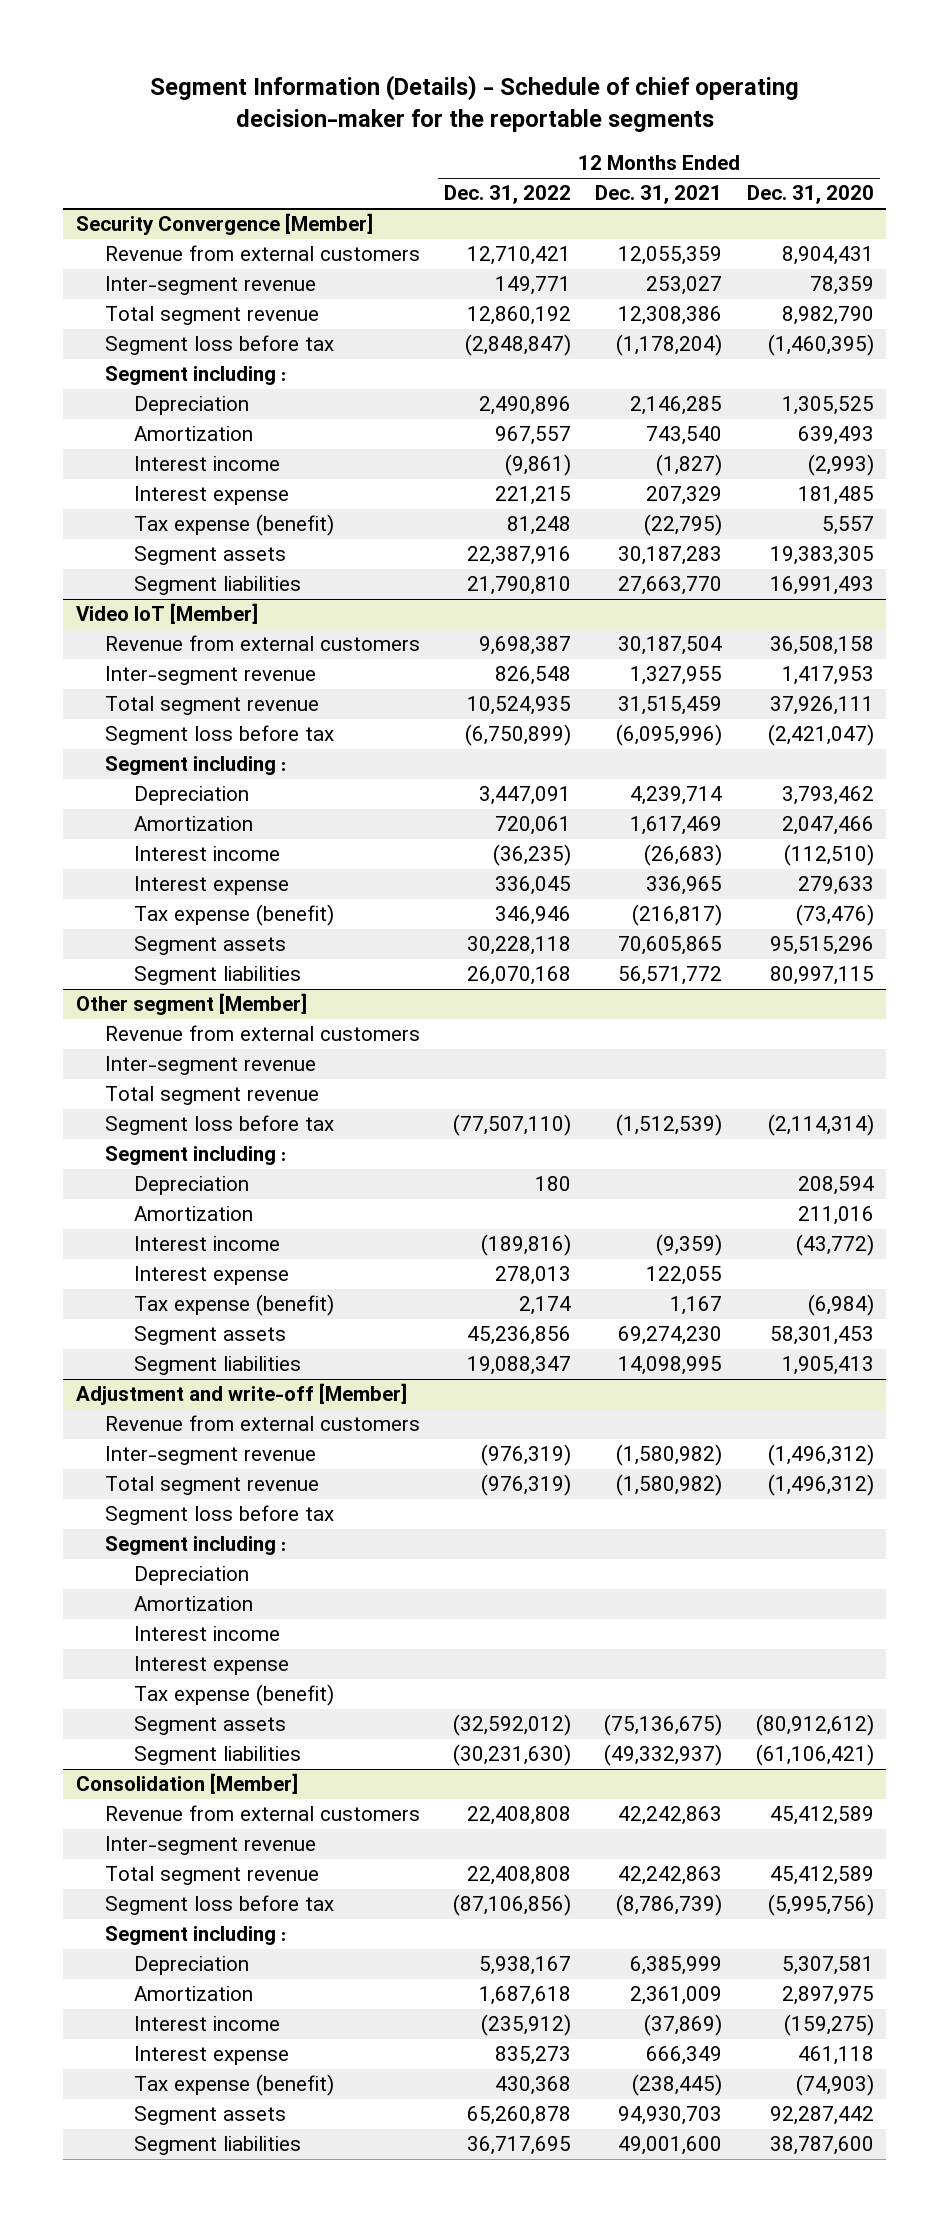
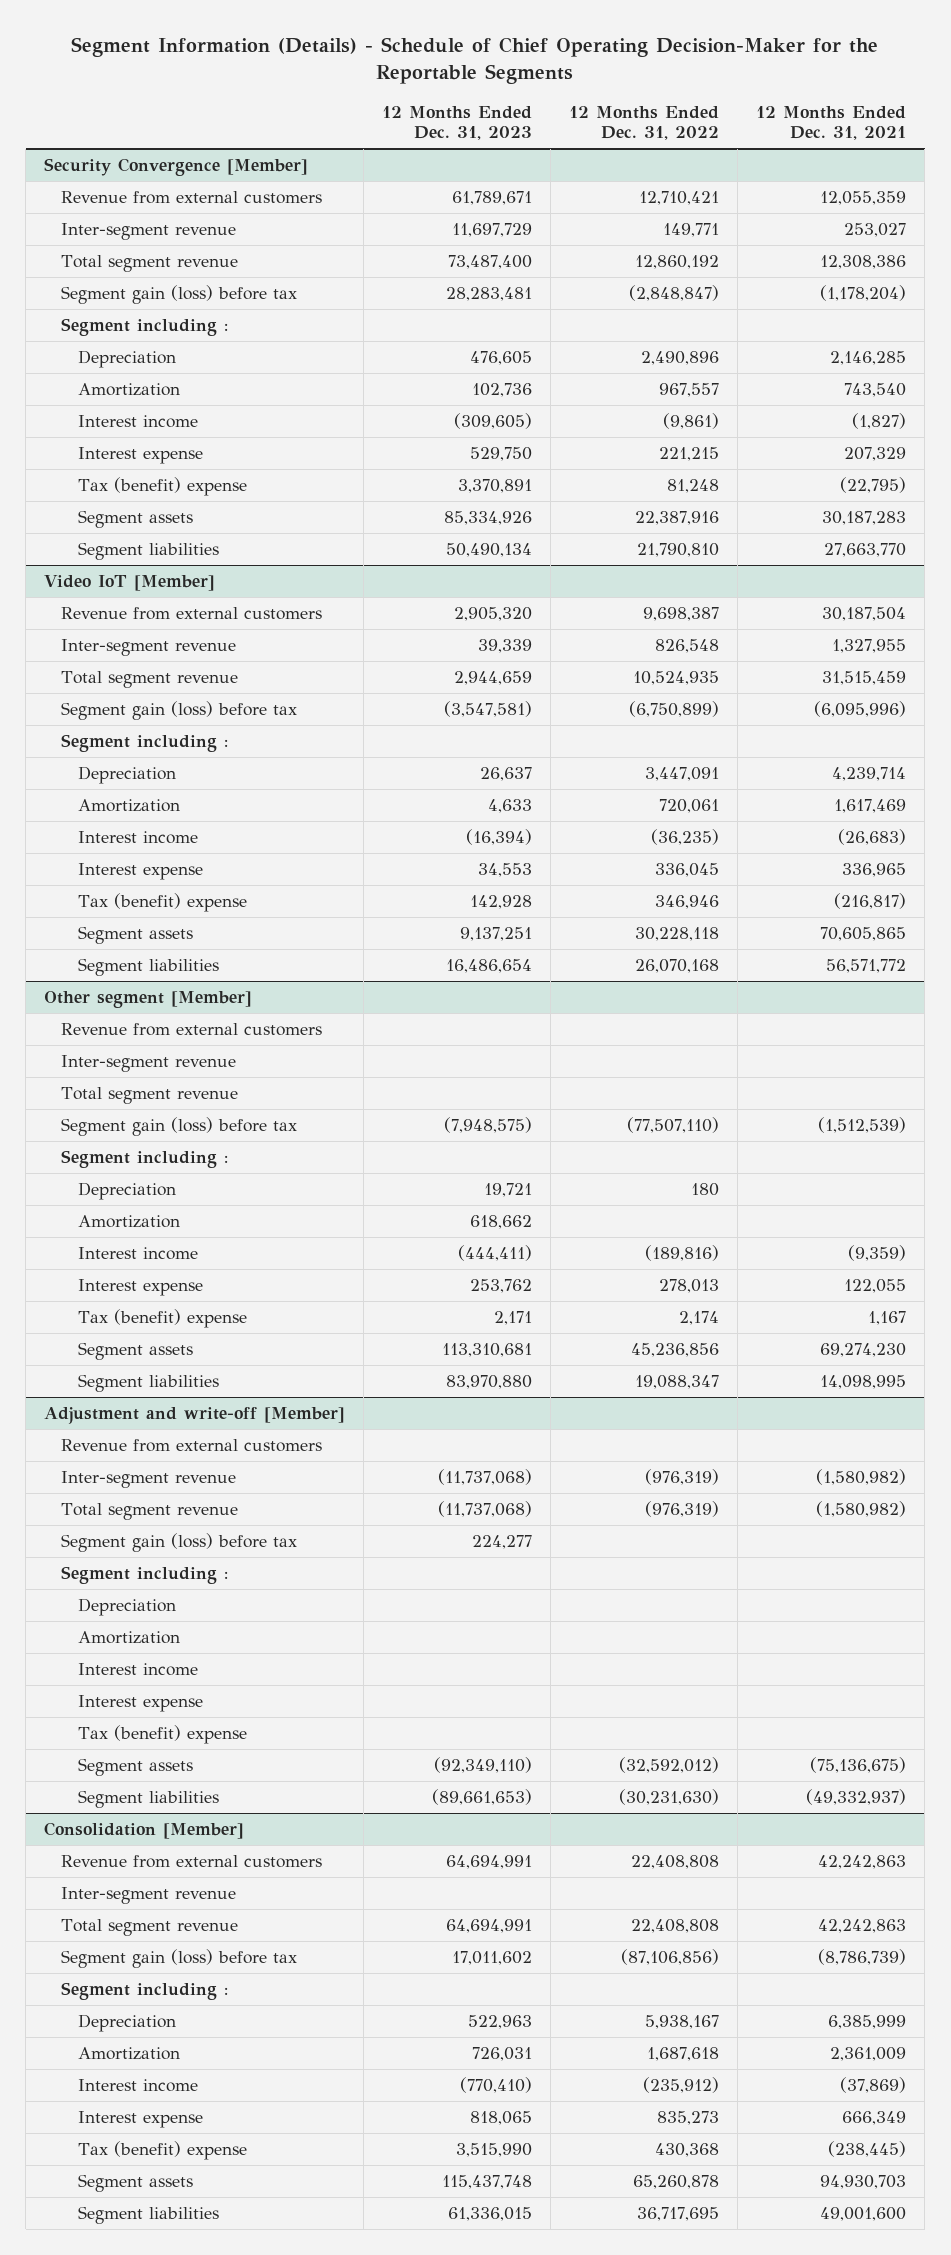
- Segment Information (Details) - Schedule of chief operating decision-maker for the reportable segments
+ Segment Information (Details) - Schedule of Chief Operating Decision-Maker for the Reportable Segments
- | 12 Months Ended Dec. 31, 2022 | 12 Months Ended Dec. 31, 2021 | 12 Months Ended Dec. 31, 2020
+ | 12 Months Ended Dec. 31, 2023 | 12 Months Ended Dec. 31, 2022 | 12 Months Ended Dec. 31, 2021
@ Security Convergence [Member]
- Segment loss before tax | (2,848,847) | (1,178,204) | (1,460,395)
+ Segment gain (loss) before tax | 28,283,481 | (2,848,847) | (1,178,204)
- Tax expense (benefit) | 81,248 | (22,795) | 5,557
+ Tax (benefit) expense | 3,370,891 | 81,248 | (22,795)
@ Video IoT [Member]
- Segment loss before tax | (6,750,899) | (6,095,996) | (2,421,047)
+ Segment gain (loss) before tax | (3,547,581) | (6,750,899) | (6,095,996)
- Tax expense (benefit) | 346,946 | (216,817) | (73,476)
+ Tax (benefit) expense | 142,928 | 346,946 | (216,817)
@ Other segment [Member]
- Segment loss before tax | (77,507,110) | (1,512,539) | (2,114,314)
+ Segment gain (loss) before tax | (7,948,575) | (77,507,110) | (1,512,539)
- Tax expense (benefit) | 2,174 | 1,167 | (6,984)
+ Tax (benefit) expense | 2,171 | 2,174 | 1,167
@ Adjustment and write-off [Member]
- Segment loss before tax
+ Segment gain (loss) before tax | 224,277 | |
- Tax expense (benefit)
+ Tax (benefit) expense
@ Consolidation [Member]
- Segment loss before tax | (87,106,856) | (8,786,739) | (5,995,756)
+ Segment gain (loss) before tax | 17,011,602 | (87,106,856) | (8,786,739)
- Tax expense (benefit) | 430,368 | (238,445) | (74,903)
+ Tax (benefit) expense | 3,515,990 | 430,368 | (238,445)

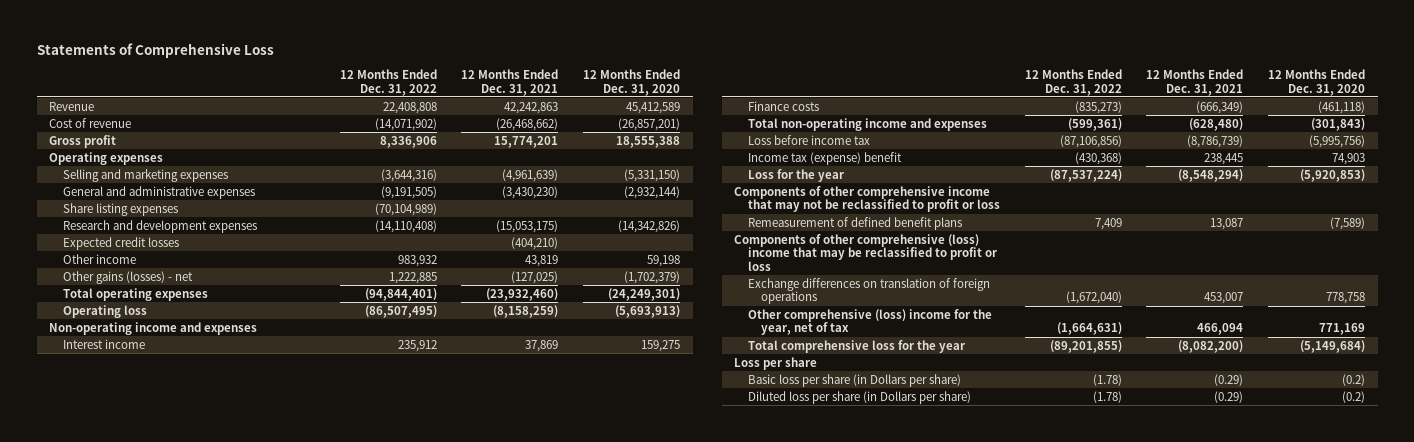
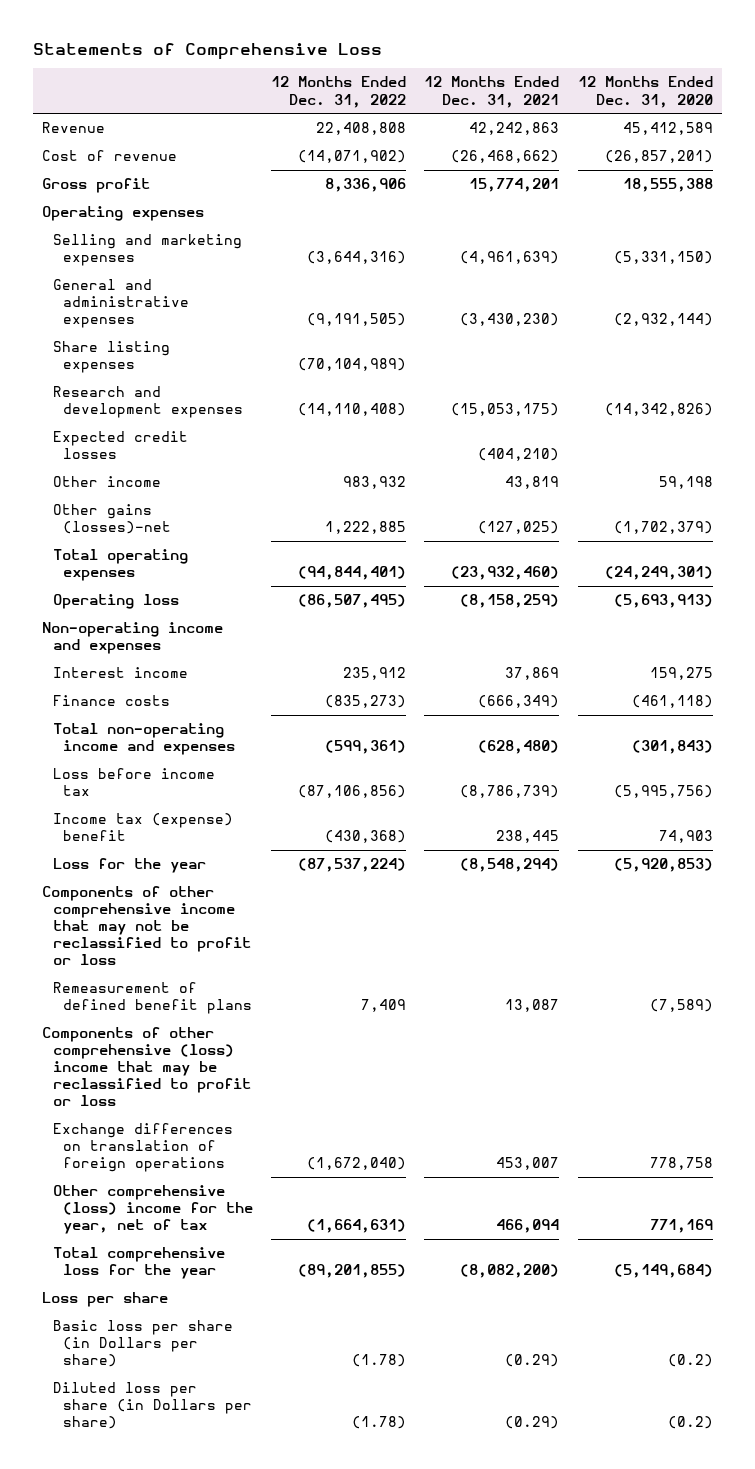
- Other gains (losses) - net | 1,222,885 | (127,025) | (1,702,379)
+ Other gains (losses)-net | 1,222,885 | (127,025) | (1,702,379)

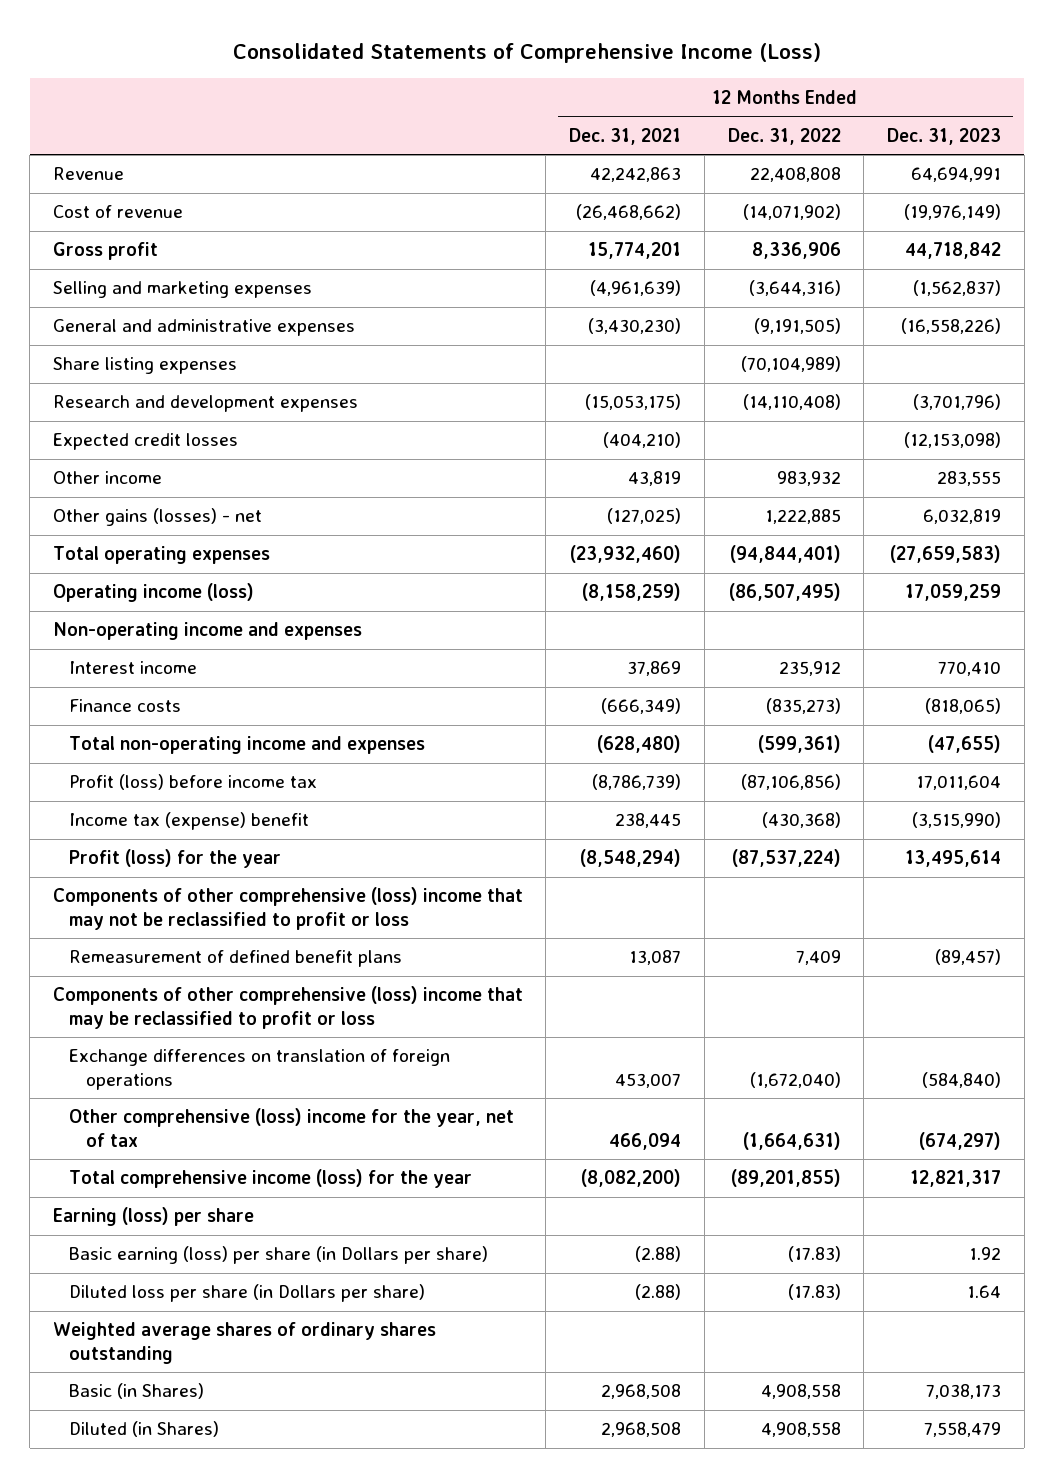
- Statements of Comprehensive Loss
+ Consolidated Statements of Comprehensive Income (Loss)
- | 12 Months Ended Dec. 31, 2022 | 12 Months Ended Dec. 31, 2021 | 12 Months Ended Dec. 31, 2020
+ | 12 Months Ended Dec. 31, 2021 | 12 Months Ended Dec. 31, 2022 | 12 Months Ended Dec. 31, 2023
- Operating expenses
- Other gains (losses)-net | 1,222,885 | (127,025) | (1,702,379)
+ Other gains (losses) - net | (127,025) | 1,222,885 | 6,032,819
- Operating loss | (86,507,495) | (8,158,259) | (5,693,913)
+ Operating income (loss) | (8,158,259) | (86,507,495) | 17,059,259
- Loss before income tax | (87,106,856) | (8,786,739) | (5,995,756)
+ Profit (loss) before income tax | (8,786,739) | (87,106,856) | 17,011,604
- Loss for the year | (87,537,224) | (8,548,294) | (5,920,853)
- Components of other comprehensive income that may not be reclassified to profit or loss
+ Profit (loss) for the year | (8,548,294) | (87,537,224) | 13,495,614
+ Components of other comprehensive (loss) income that may not be reclassified to profit or loss
- Total comprehensive loss for the year | (89,201,855) | (8,082,200) | (5,149,684)
- Loss per share
- Basic loss per share (in Dollars per share) | (1.78) | (0.29) | (0.2)
- Diluted loss per share (in Dollars per share) | (1.78) | (0.29) | (0.2)
+ Total comprehensive income (loss) for the year | (8,082,200) | (89,201,855) | 12,821,317
+ Earning (loss) per share
+ Basic earning (loss) per share (in Dollars per share) | (2.88) | (17.83) | 1.92
+ Diluted loss per share (in Dollars per share) | (2.88) | (17.83) | 1.64
+ Weighted average shares of ordinary shares outstanding
+ Basic (in Shares) | 2,968,508 | 4,908,558 | 7,038,173
+ Diluted (in Shares) | 2,968,508 | 4,908,558 | 7,558,479

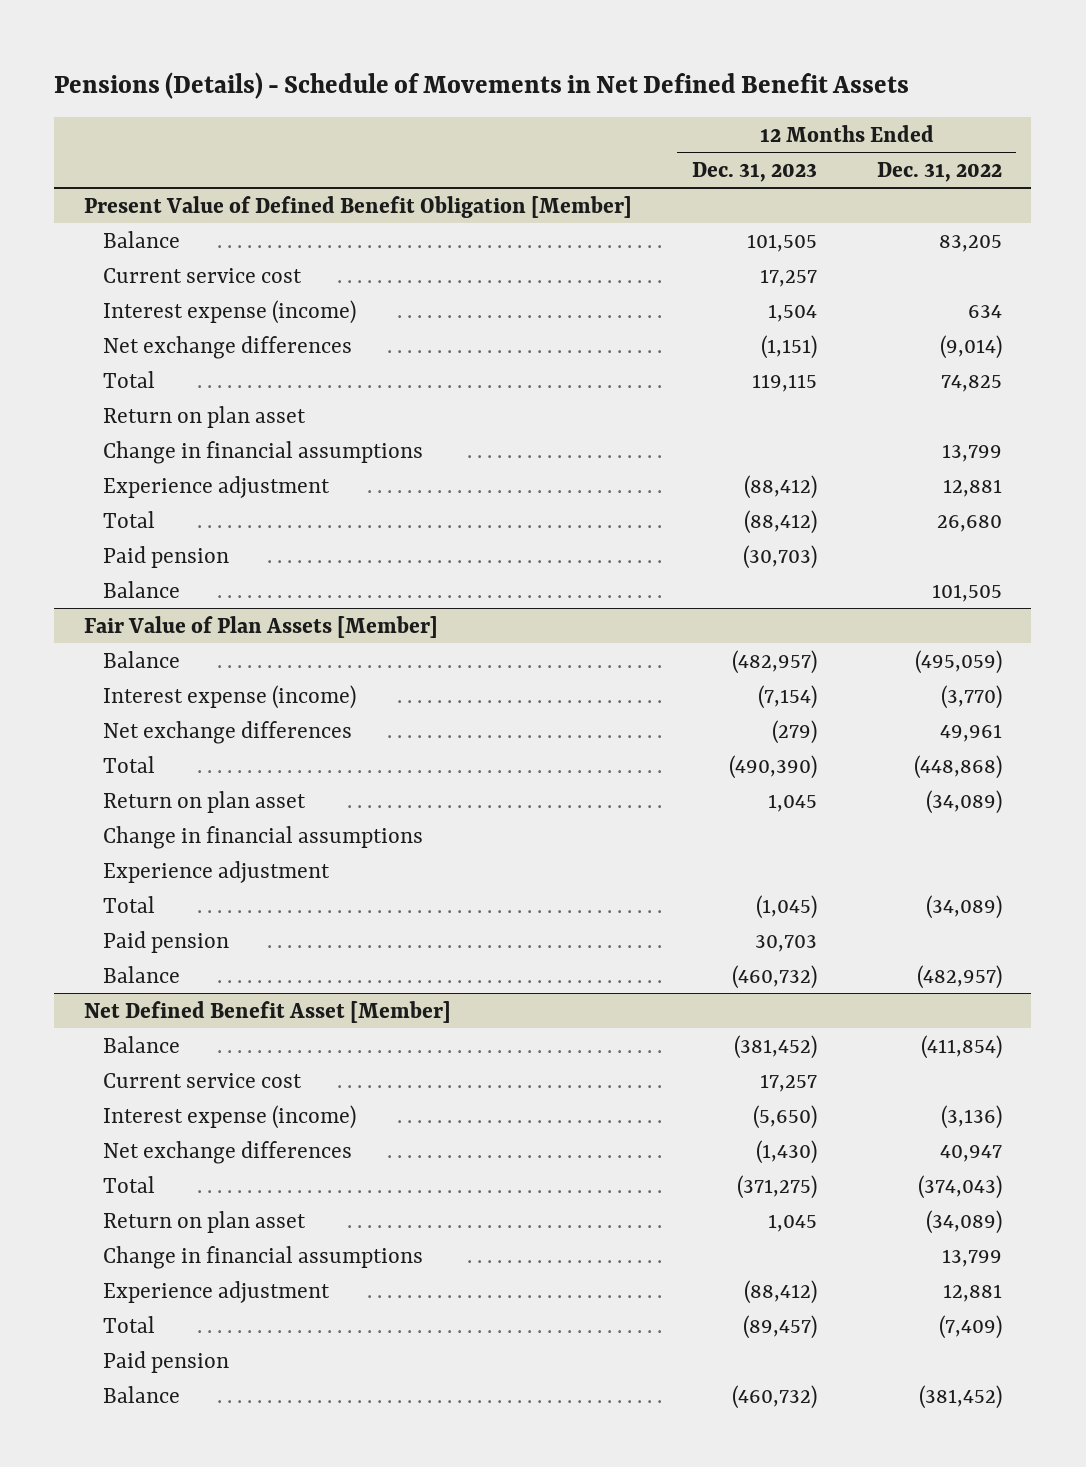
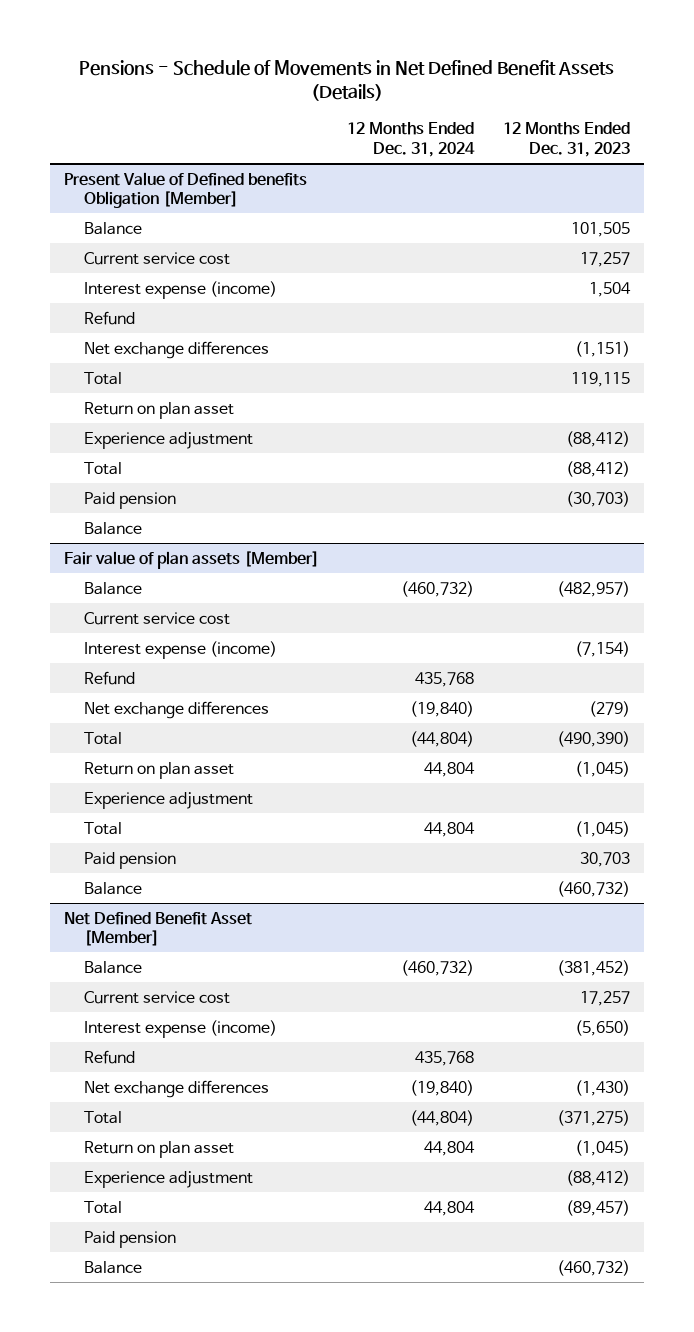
- Pensions (Details) - Schedule of Movements in Net Defined Benefit Assets
+ Pensions - Schedule of Movements in Net Defined Benefit Assets (Details)
- | 12 Months Ended Dec. 31, 2023 | 12 Months Ended Dec. 31, 2022
+ | 12 Months Ended Dec. 31, 2024 | 12 Months Ended Dec. 31, 2023
- Present Value of Defined Benefit Obligation [Member]
+ Present Value of Defined benefits Obligation [Member]
+ Refund
- Change in financial assumptions | | 13,799
- Fair Value of Plan Assets [Member]
+ Fair value of plan assets [Member]
+ Current service cost
+ Refund | 435,768 |
- Return on plan asset | 1,045 | (34,089)
- Change in financial assumptions
+ Return on plan asset | 44,804 | (1,045)
@ Net Defined Benefit Asset [Member]
+ Refund | 435,768 |
- Return on plan asset | 1,045 | (34,089)
- Change in financial assumptions | | 13,799
+ Return on plan asset | 44,804 | (1,045)

